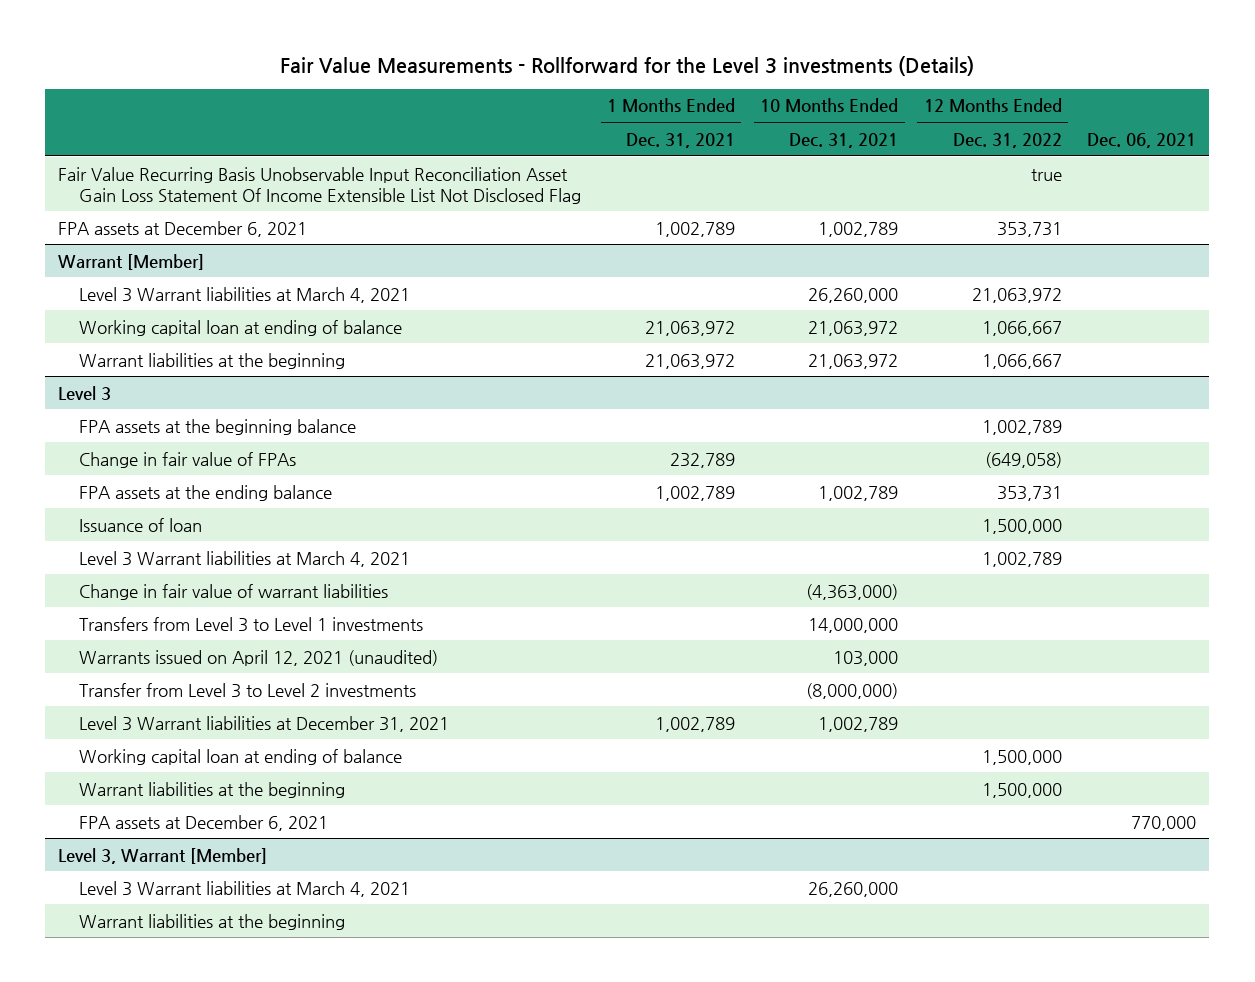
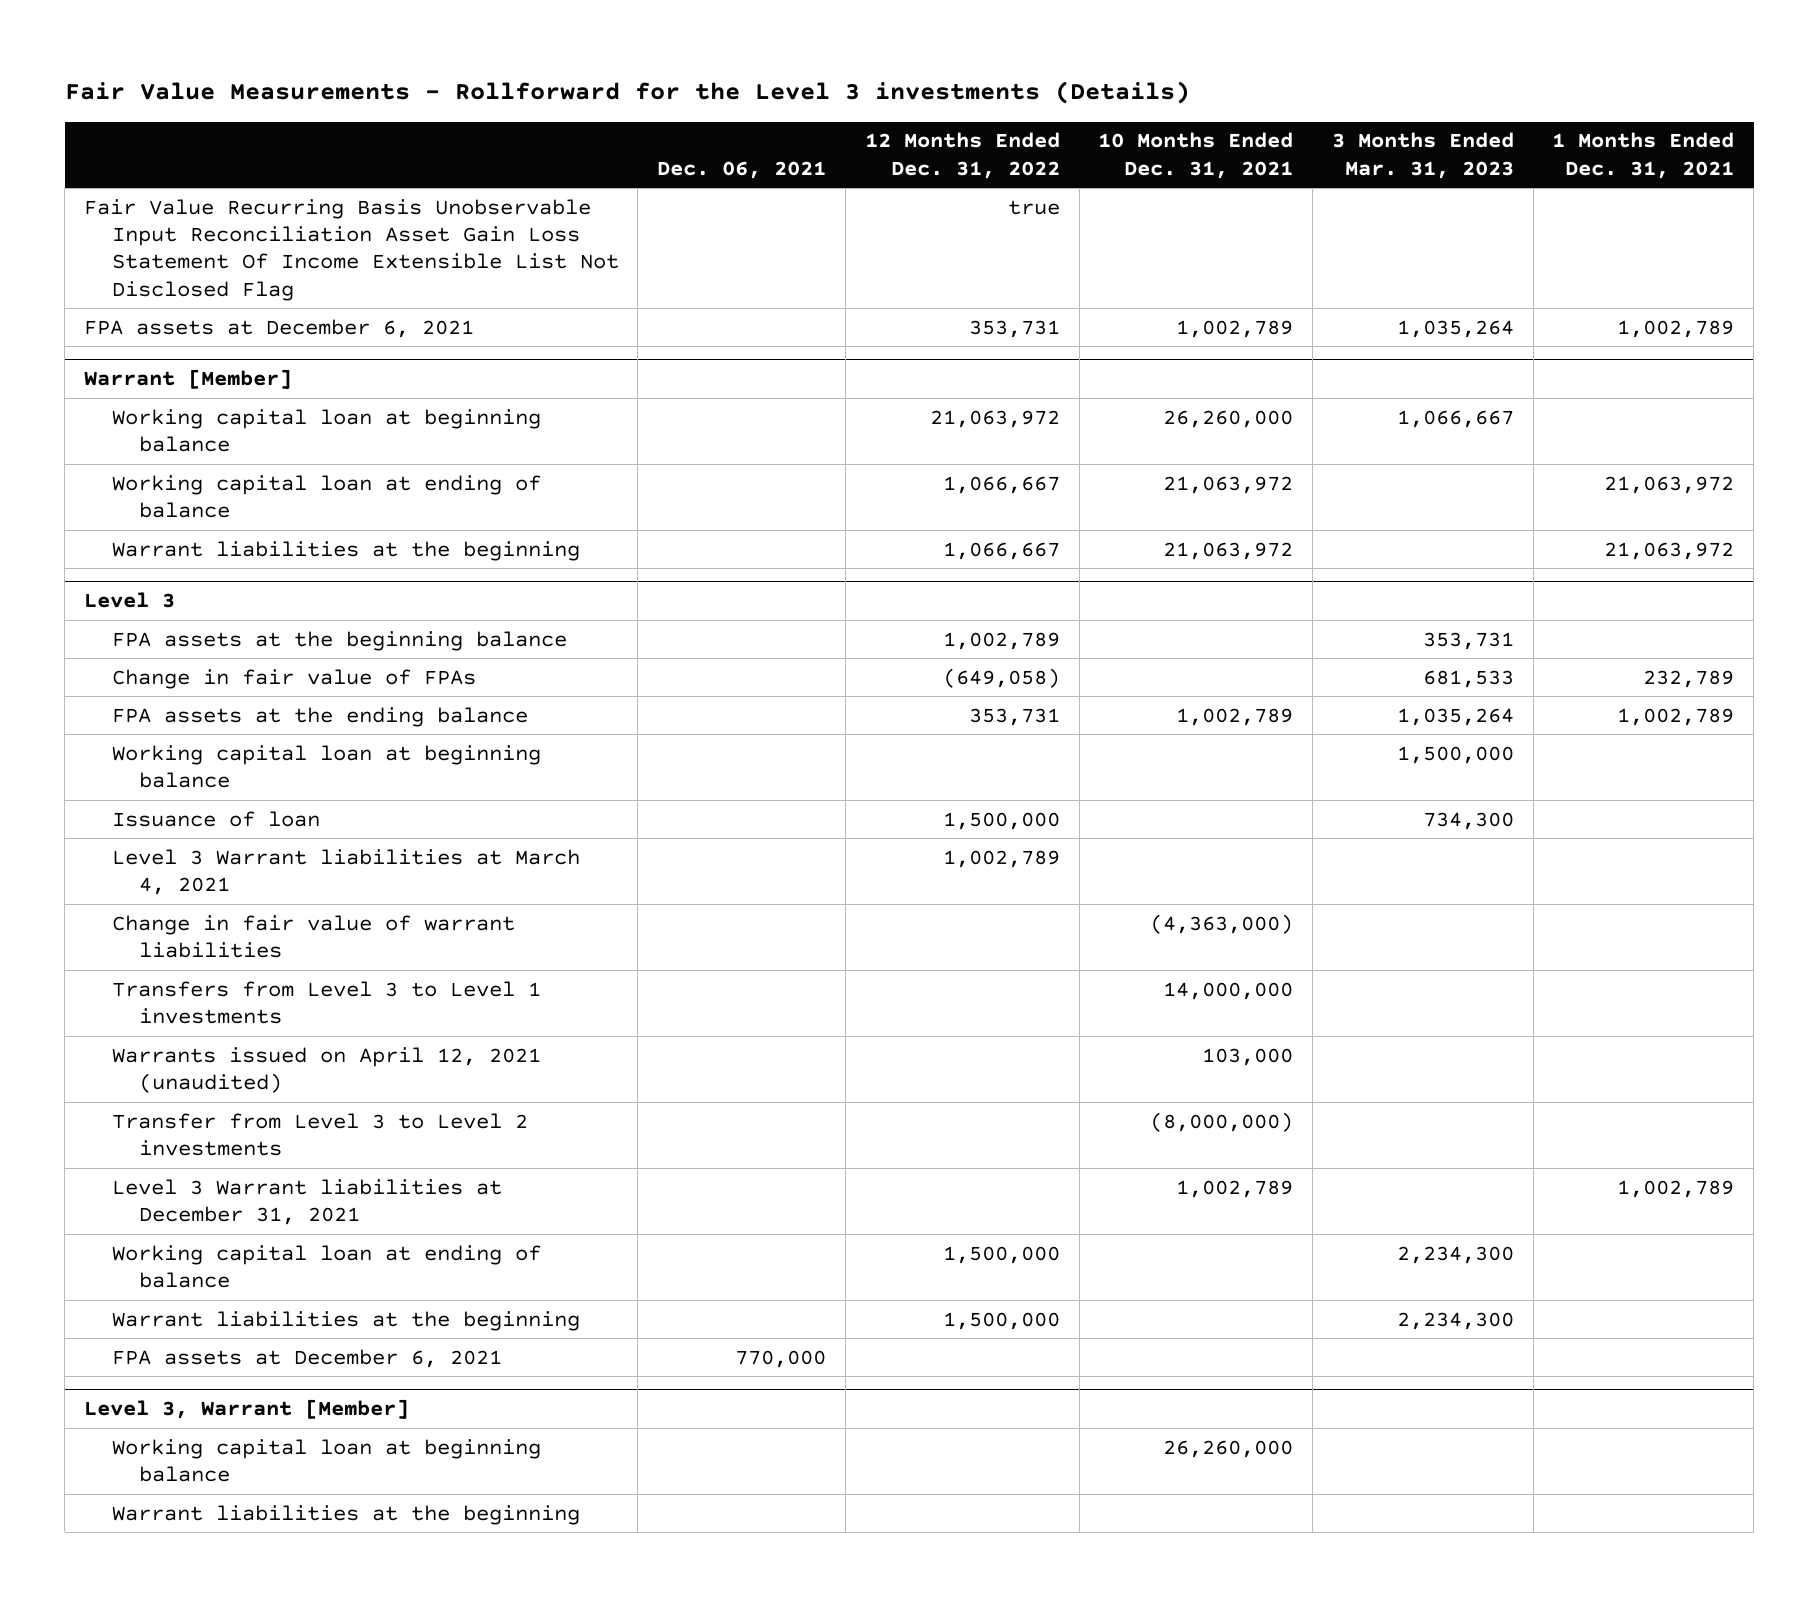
- | 1 Months Ended Dec. 31, 2021 | 10 Months Ended Dec. 31, 2021 | 12 Months Ended Dec. 31, 2022 | Dec. 06, 2021
+ | Dec. 06, 2021 | 12 Months Ended Dec. 31, 2022 | 10 Months Ended Dec. 31, 2021 | 3 Months Ended Mar. 31, 2023 | 1 Months Ended Dec. 31, 2021
@ Warrant [Member]
- Level 3 Warrant liabilities at March 4, 2021 | | 26,260,000 | 21,063,972 |
+ Working capital loan at beginning balance | | 21,063,972 | 26,260,000 | 1,066,667 |
@ Level 3
+ Working capital loan at beginning balance | | | | 1,500,000 |
@ Level 3, Warrant [Member]
- Level 3 Warrant liabilities at March 4, 2021 | | 26,260,000 | |
+ Working capital loan at beginning balance | | | 26,260,000 | |

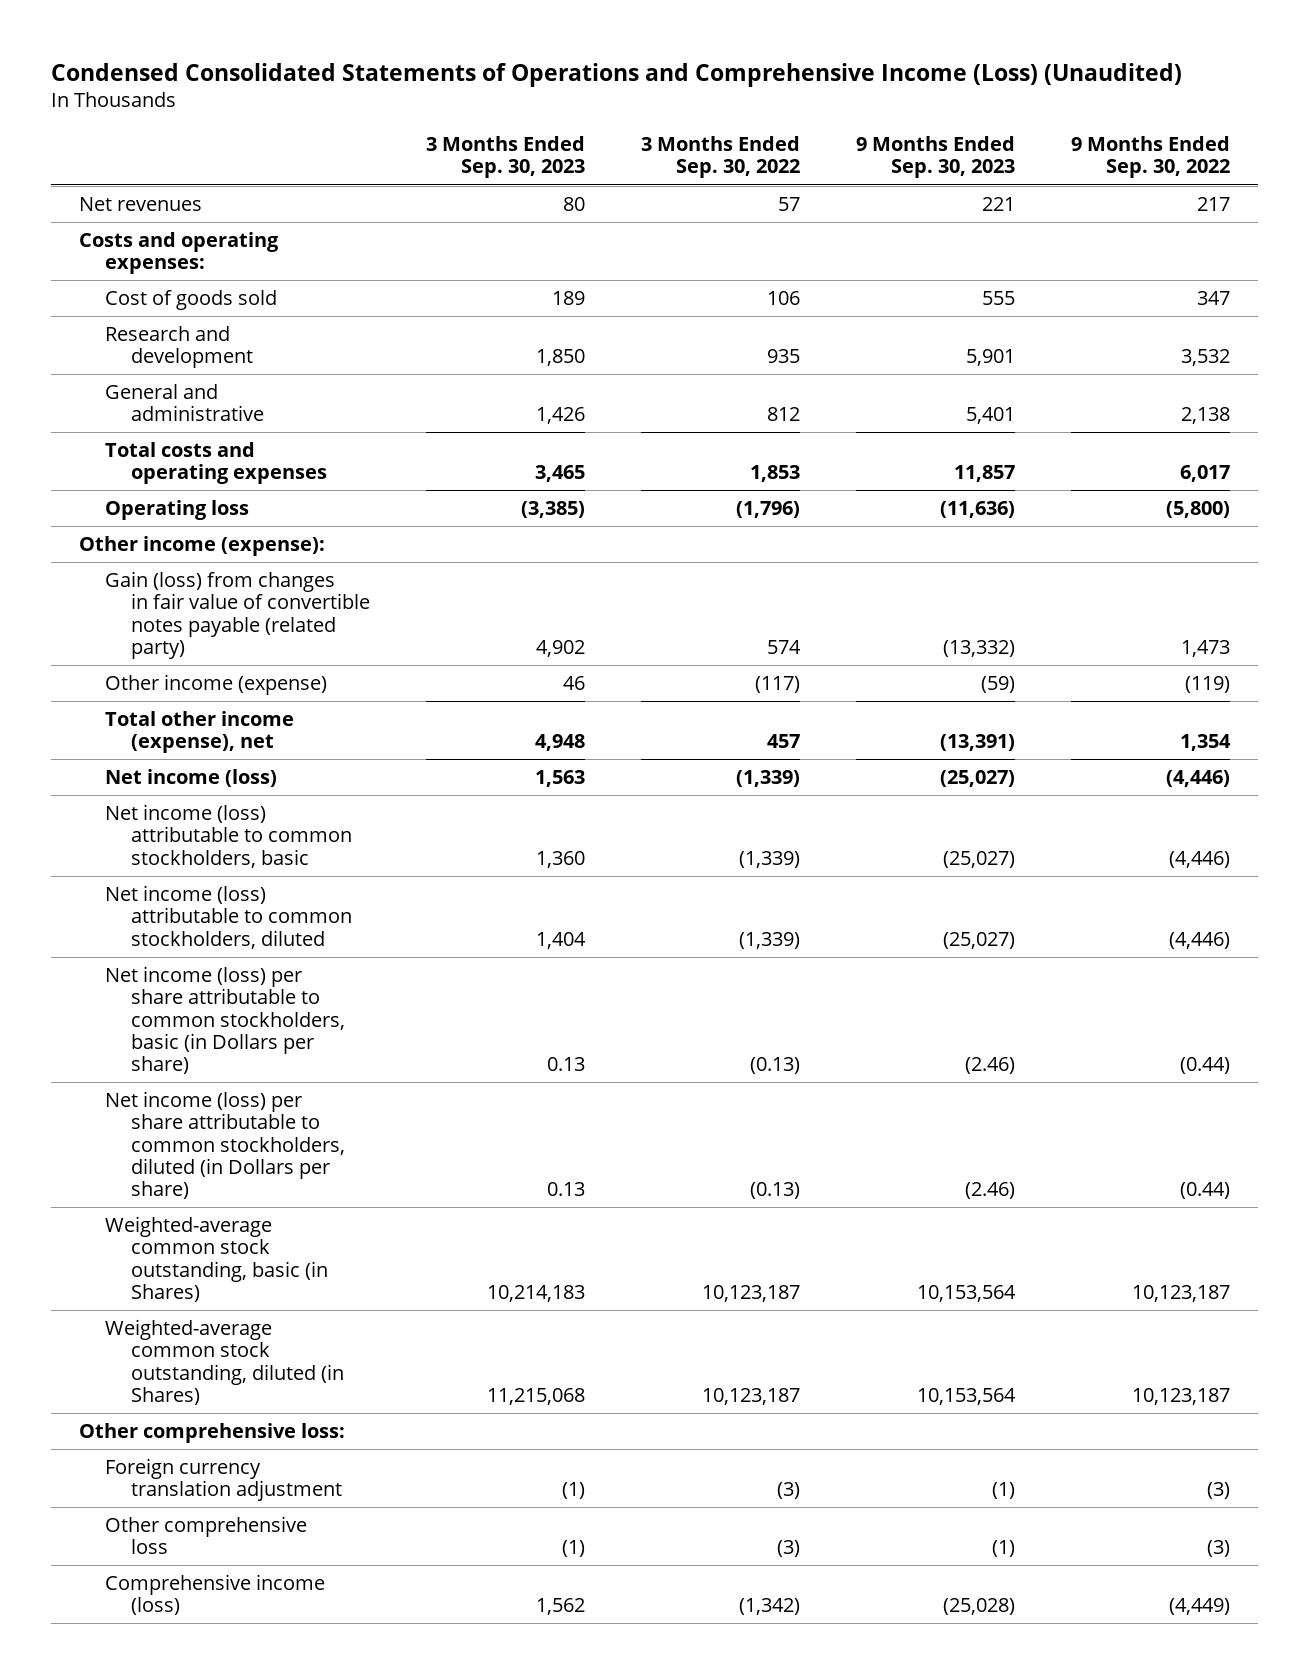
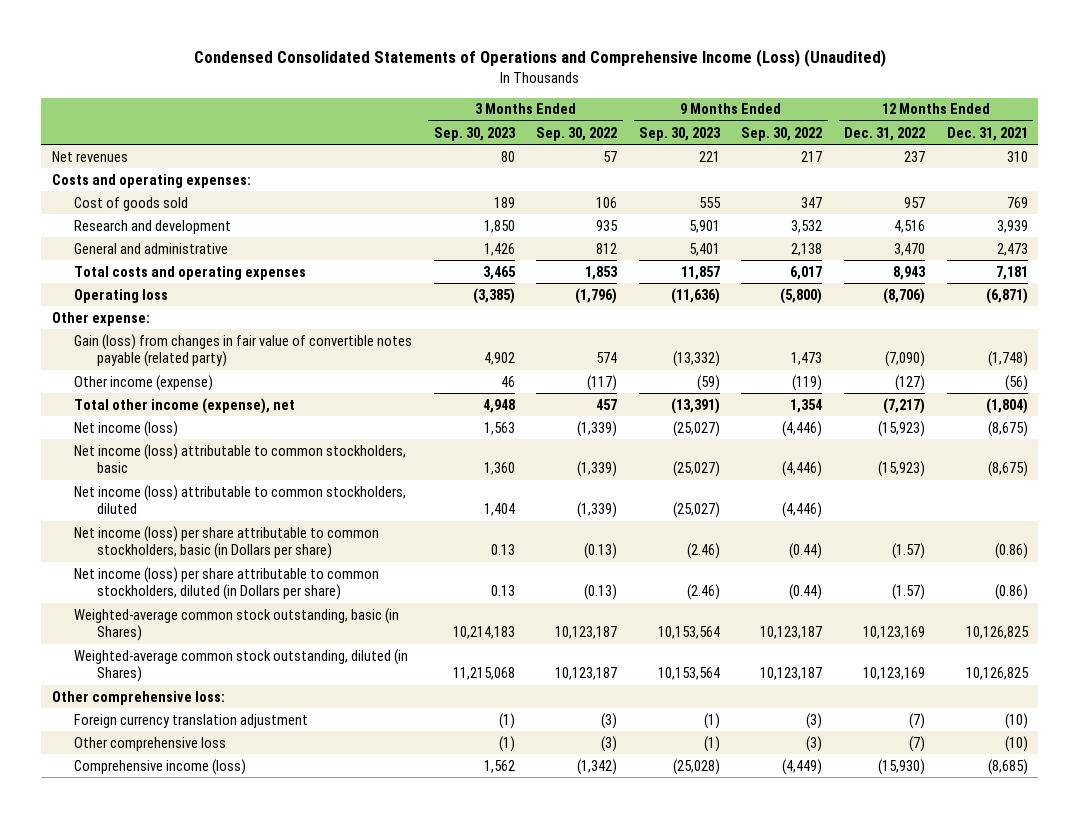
- | 3 Months Ended Sep. 30, 2023 | 3 Months Ended Sep. 30, 2022 | 9 Months Ended Sep. 30, 2023 | 9 Months Ended Sep. 30, 2022
+ | 3 Months Ended Sep. 30, 2023 | 3 Months Ended Sep. 30, 2022 | 9 Months Ended Sep. 30, 2023 | 9 Months Ended Sep. 30, 2022 | 12 Months Ended Dec. 31, 2022 | 12 Months Ended Dec. 31, 2021
- Other income (expense):
+ Other expense:

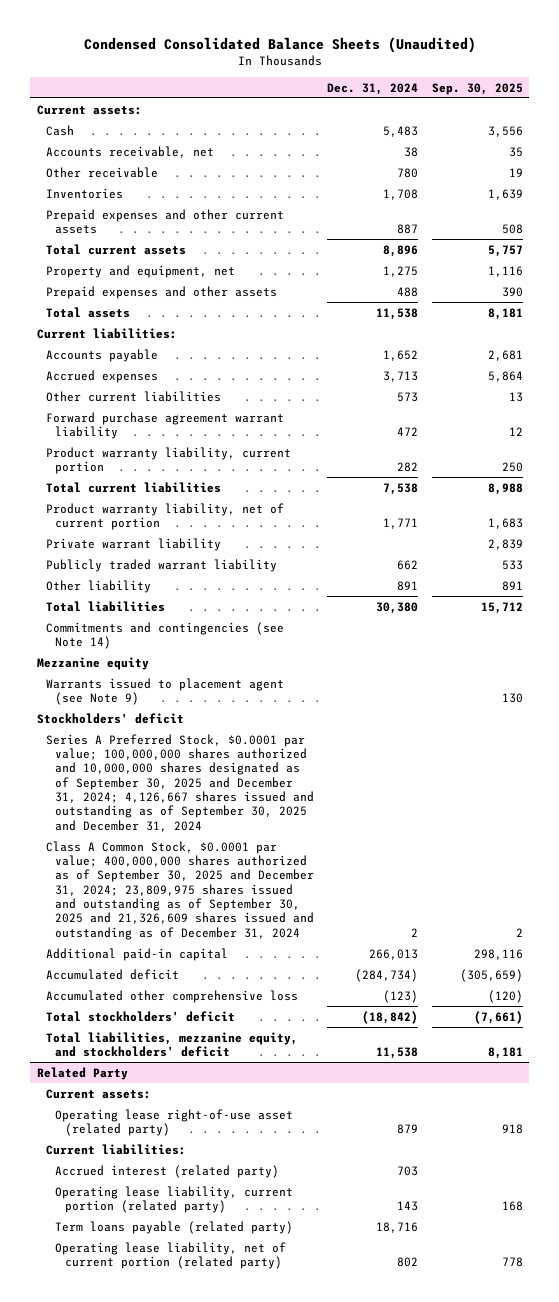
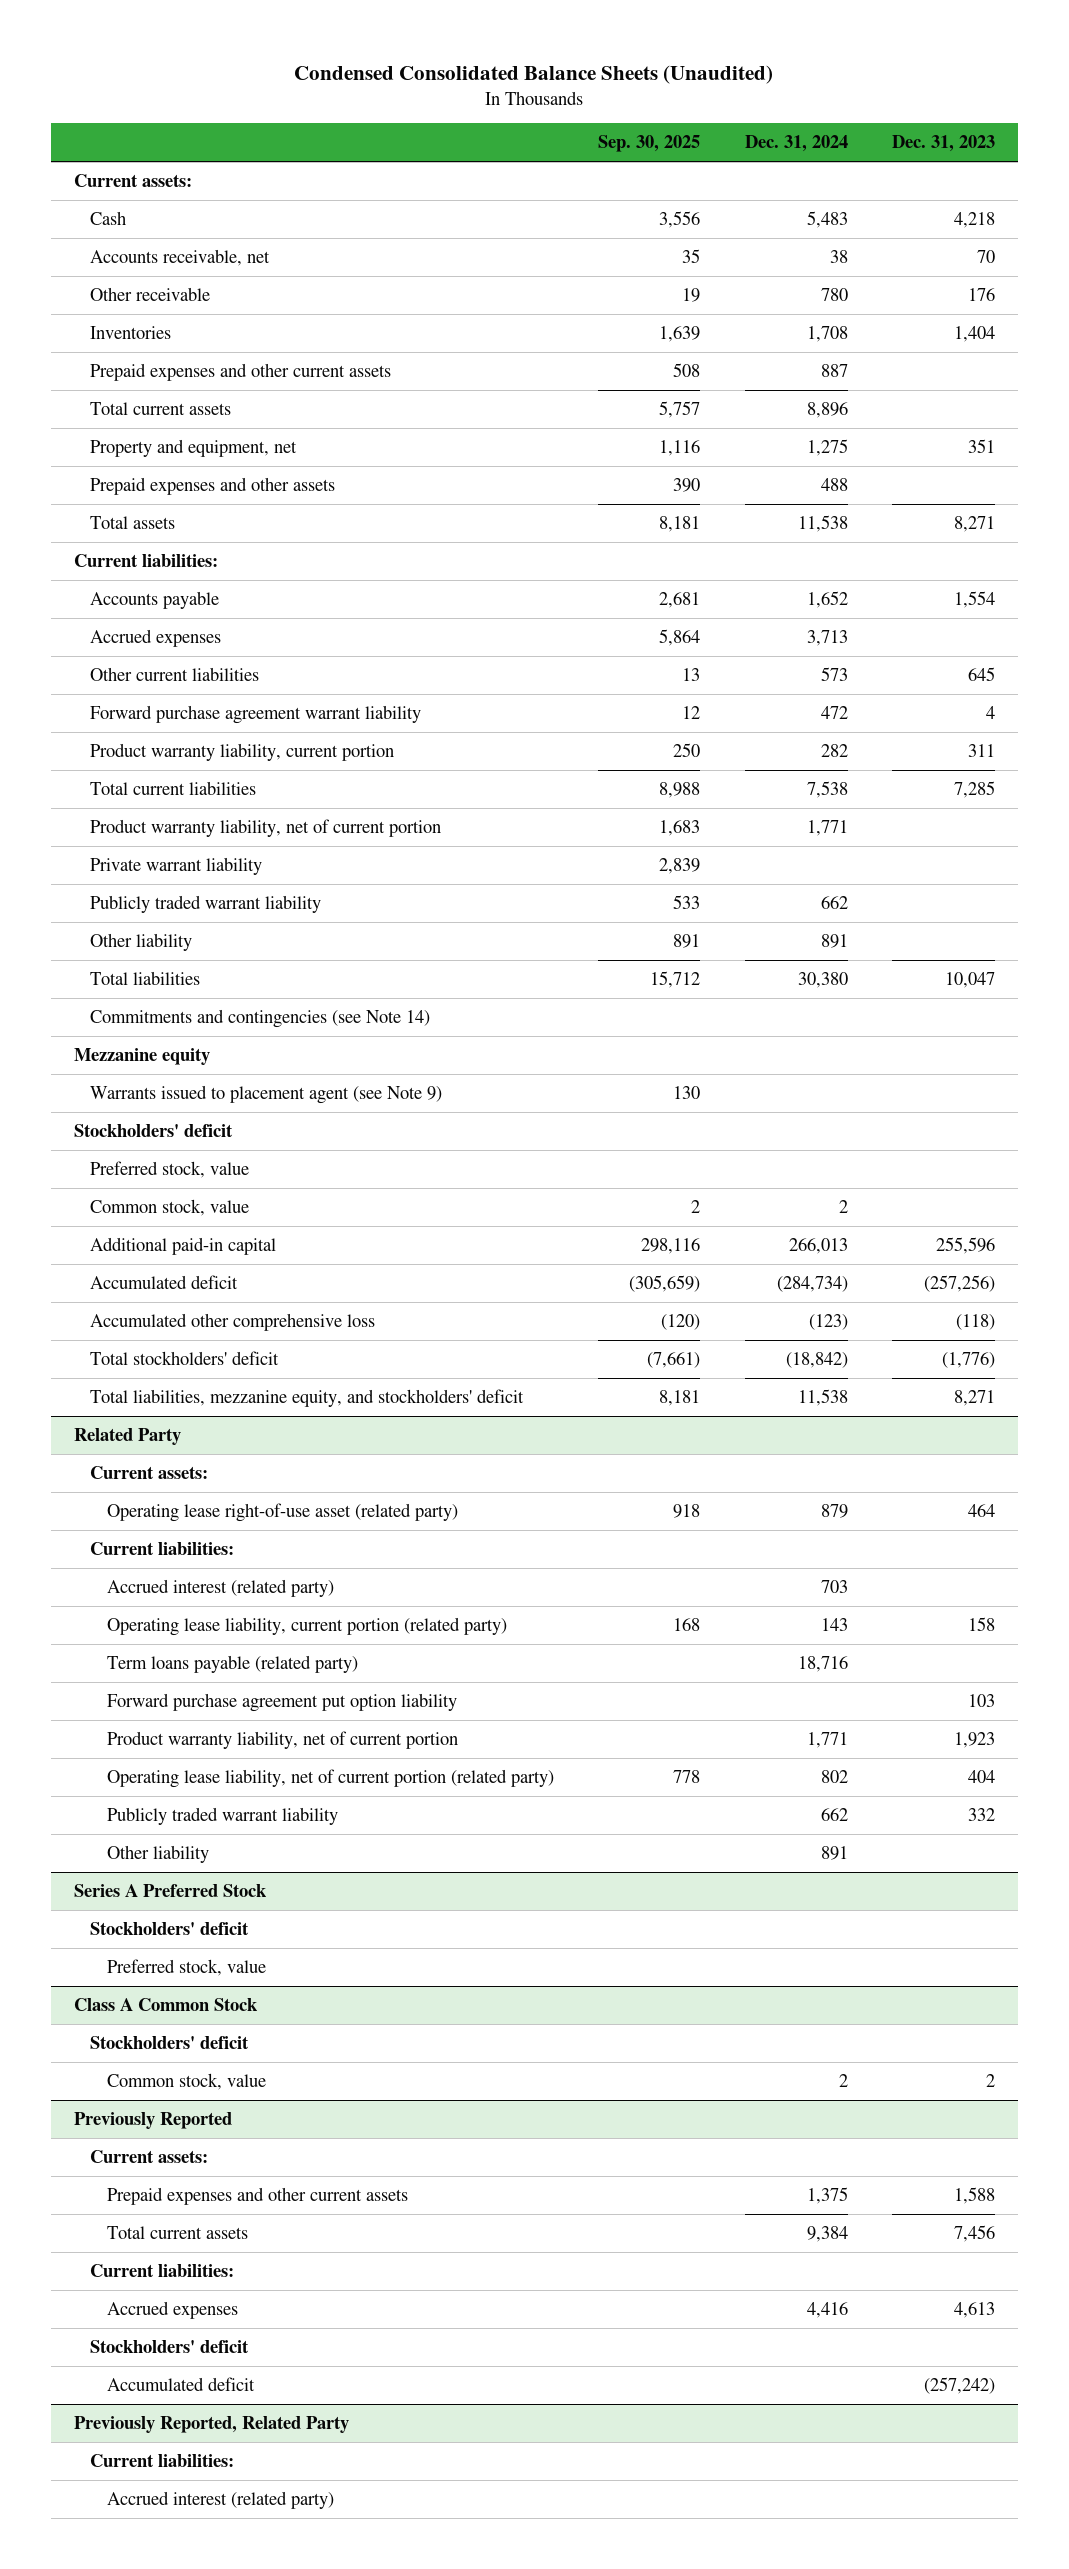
- | Dec. 31, 2024 | Sep. 30, 2025
+ | Sep. 30, 2025 | Dec. 31, 2024 | Dec. 31, 2023
- Series A Preferred Stock, $0.0001 par value; 100,000,000 shares authorized and 10,000,000 shares designated as of September 30, 2025 and December 31, 2024; 4,126,667 shares issued and outstanding as of September 30, 2025 and December 31, 2024
- Class A Common Stock, $0.0001 par value; 400,000,000 shares authorized as of September 30, 2025 and December 31, 2024; 23,809,975 shares issued and outstanding as of September 30, 2025 and 21,326,609 shares issued and outstanding as of December 31, 2024 | 2 | 2
+ Preferred stock, value
+ Common stock, value | 2 | 2 |
@ Related Party
+ Forward purchase agreement put option liability | | | 103
+ Product warranty liability, net of current portion | | 1,771 | 1,923
+ Publicly traded warrant liability | | 662 | 332
+ Other liability | | 891 |
+ Series A Preferred Stock
+ Stockholders' deficit
+ Preferred stock, value
+ Class A Common Stock
+ Stockholders' deficit
+ Common stock, value | | 2 | 2
+ Previously Reported
+ Current assets:
+ Prepaid expenses and other current assets | | 1,375 | 1,588
+ Total current assets | | 9,384 | 7,456
+ Current liabilities:
+ Accrued expenses | | 4,416 | 4,613
+ Stockholders' deficit
+ Accumulated deficit | | | (257,242)
+ Previously Reported, Related Party
+ Current liabilities:
+ Accrued interest (related party)

